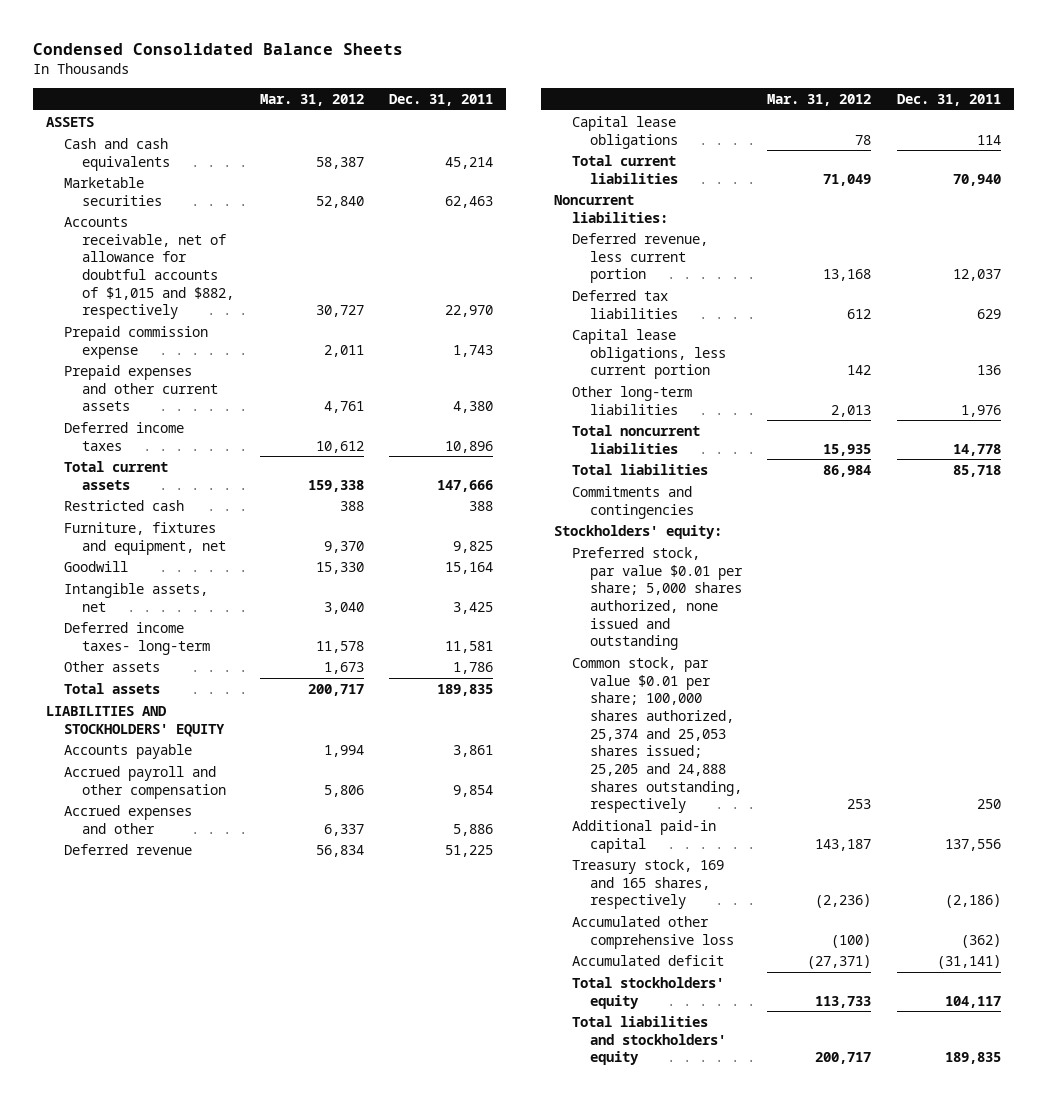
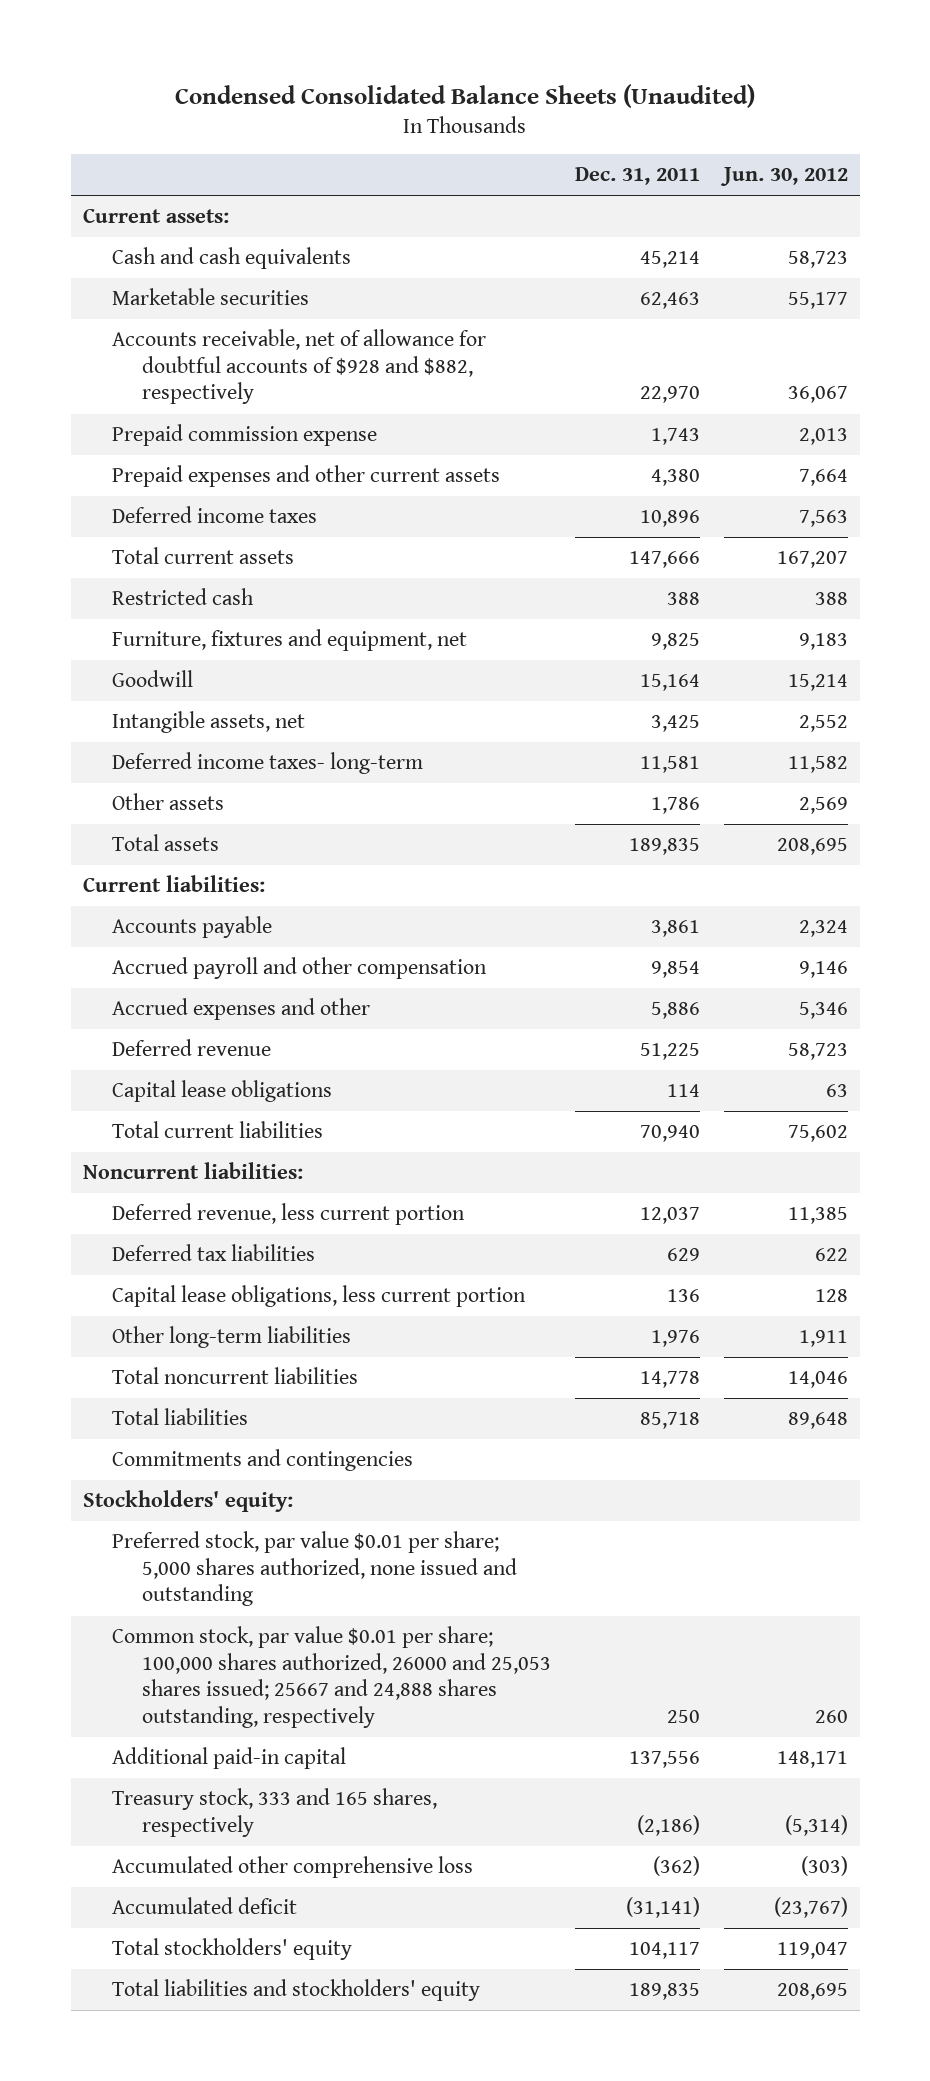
- Condensed Consolidated Balance Sheets
+ Condensed Consolidated Balance Sheets (Unaudited)
- | Mar. 31, 2012 | Dec. 31, 2011
+ | Dec. 31, 2011 | Jun. 30, 2012
- ASSETS
+ Current assets:
- Accounts receivable, net of allowance for doubtful accounts of $1,015 and $882, respectively | 30,727 | 22,970
+ Accounts receivable, net of allowance for doubtful accounts of $928 and $882, respectively | 22,970 | 36,067
- LIABILITIES AND STOCKHOLDERS' EQUITY
+ Current liabilities:
- Common stock, par value $0.01 per share; 100,000 shares authorized, 25,374 and 25,053 shares issued; 25,205 and 24,888 shares outstanding, respectively | 253 | 250
+ Common stock, par value $0.01 per share; 100,000 shares authorized, 26000 and 25,053 shares issued; 25667 and 24,888 shares outstanding, respectively | 250 | 260
- Treasury stock, 169 and 165 shares, respectively | (2,236) | (2,186)
+ Treasury stock, 333 and 165 shares, respectively | (2,186) | (5,314)

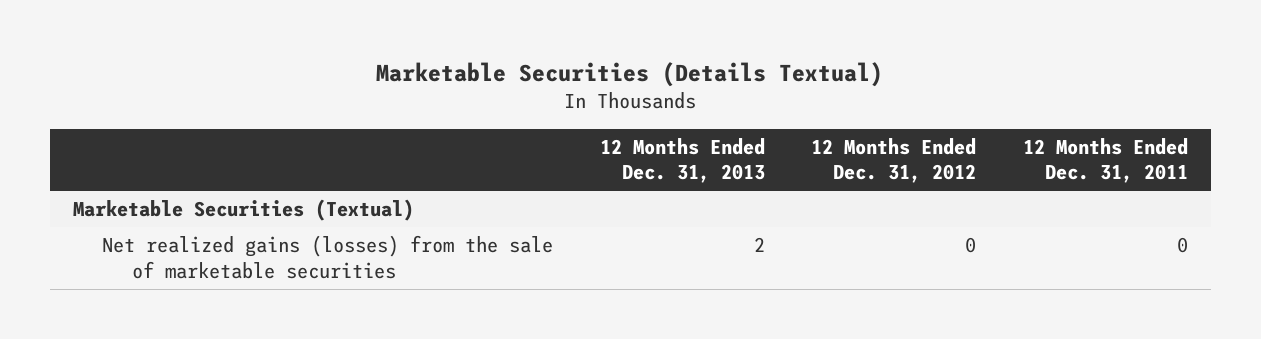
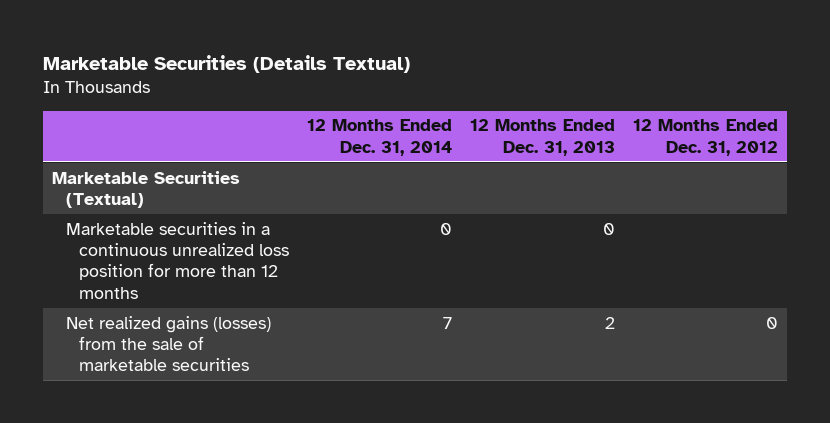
- | 12 Months Ended Dec. 31, 2013 | 12 Months Ended Dec. 31, 2012 | 12 Months Ended Dec. 31, 2011
+ | 12 Months Ended Dec. 31, 2014 | 12 Months Ended Dec. 31, 2013 | 12 Months Ended Dec. 31, 2012
+ Marketable securities in a continuous unrealized loss position for more than 12 months | 0 | 0 |

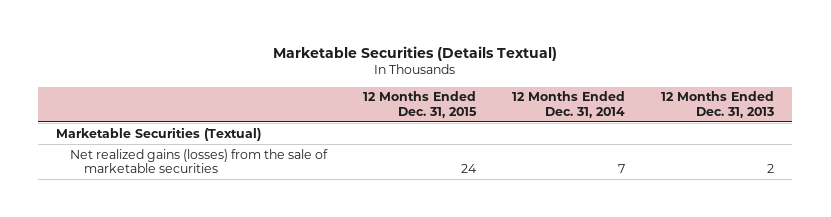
- | 12 Months Ended Dec. 31, 2014 | 12 Months Ended Dec. 31, 2013 | 12 Months Ended Dec. 31, 2012
+ | 12 Months Ended Dec. 31, 2015 | 12 Months Ended Dec. 31, 2014 | 12 Months Ended Dec. 31, 2013
- Marketable securities in a continuous unrealized loss position for more than 12 months | 0 | 0 |

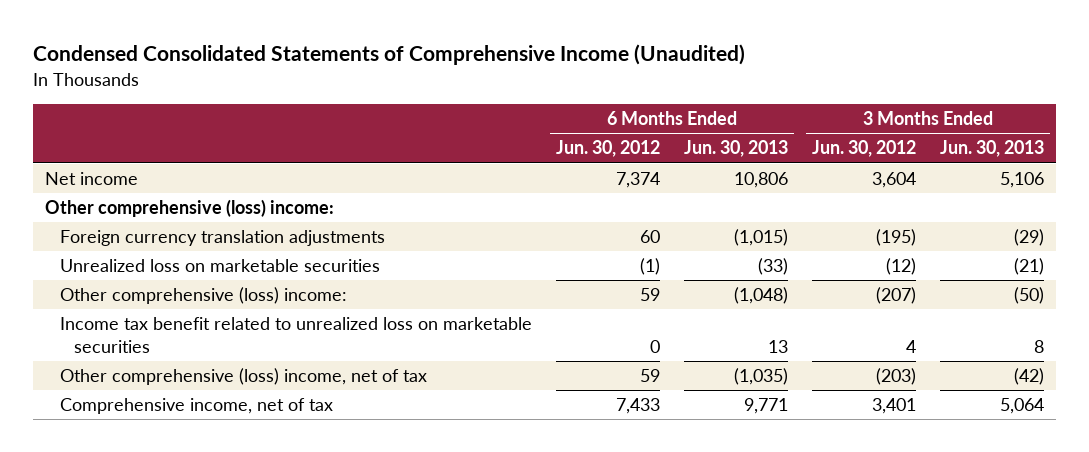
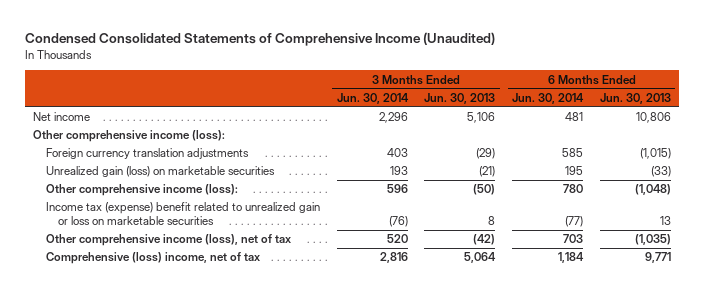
- | 6 Months Ended Jun. 30, 2012 | 6 Months Ended Jun. 30, 2013 | 3 Months Ended Jun. 30, 2012 | 3 Months Ended Jun. 30, 2013
+ | 3 Months Ended Jun. 30, 2014 | 3 Months Ended Jun. 30, 2013 | 6 Months Ended Jun. 30, 2014 | 6 Months Ended Jun. 30, 2013
- Other comprehensive (loss) income:
+ Other comprehensive income (loss):
- Unrealized loss on marketable securities | (1) | (33) | (12) | (21)
- Other comprehensive (loss) income: | 59 | (1,048) | (207) | (50)
- Income tax benefit related to unrealized loss on marketable securities | 0 | 13 | 4 | 8
- Other comprehensive (loss) income, net of tax | 59 | (1,035) | (203) | (42)
- Comprehensive income, net of tax | 7,433 | 9,771 | 3,401 | 5,064
+ Unrealized gain (loss) on marketable securities | 193 | (21) | 195 | (33)
+ Other comprehensive income (loss): | 596 | (50) | 780 | (1,048)
+ Income tax (expense) benefit related to unrealized gain or loss on marketable securities | (76) | 8 | (77) | 13
+ Other comprehensive income (loss), net of tax | 520 | (42) | 703 | (1,035)
+ Comprehensive (loss) income, net of tax | 2,816 | 5,064 | 1,184 | 9,771

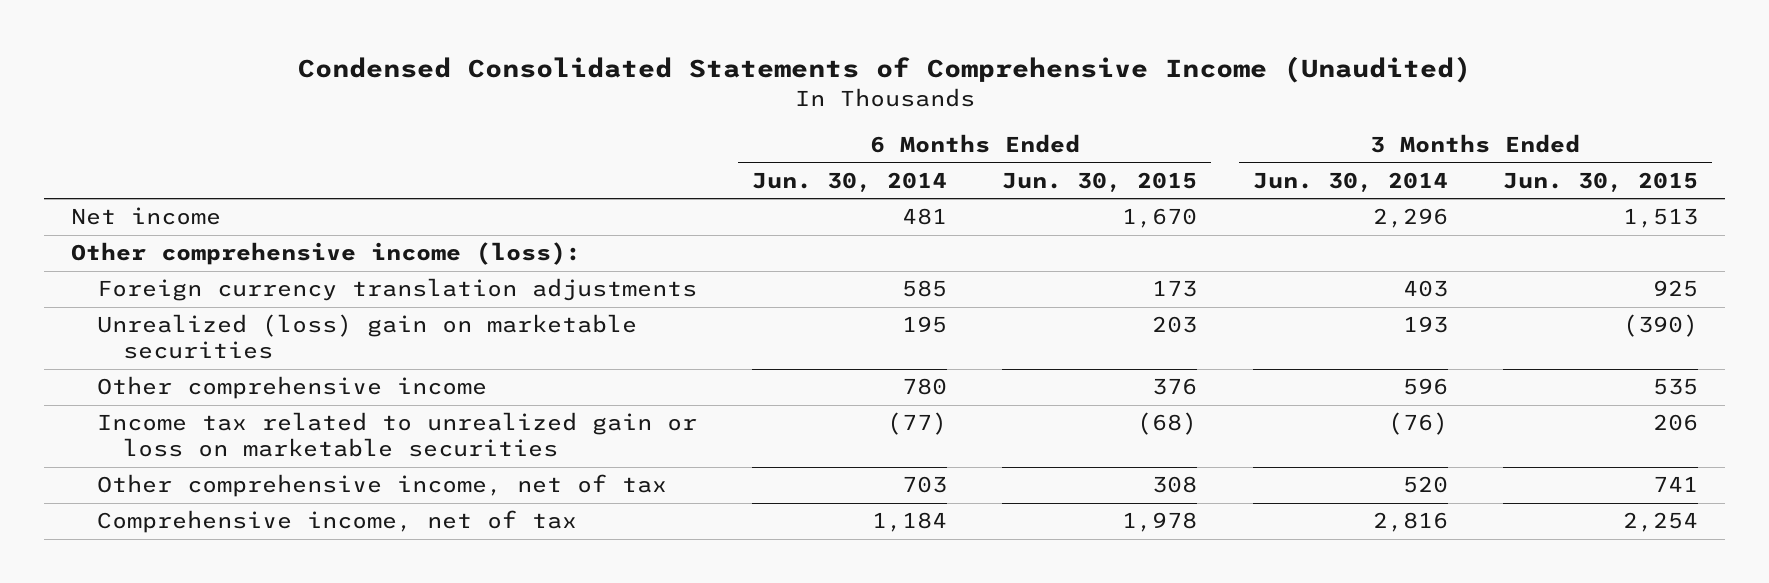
- | 3 Months Ended Jun. 30, 2014 | 3 Months Ended Jun. 30, 2013 | 6 Months Ended Jun. 30, 2014 | 6 Months Ended Jun. 30, 2013
+ | 6 Months Ended Jun. 30, 2014 | 6 Months Ended Jun. 30, 2015 | 3 Months Ended Jun. 30, 2014 | 3 Months Ended Jun. 30, 2015
- Unrealized gain (loss) on marketable securities | 193 | (21) | 195 | (33)
- Other comprehensive income (loss): | 596 | (50) | 780 | (1,048)
- Income tax (expense) benefit related to unrealized gain or loss on marketable securities | (76) | 8 | (77) | 13
- Other comprehensive income (loss), net of tax | 520 | (42) | 703 | (1,035)
- Comprehensive (loss) income, net of tax | 2,816 | 5,064 | 1,184 | 9,771
+ Unrealized (loss) gain on marketable securities | 195 | 203 | 193 | (390)
+ Other comprehensive income | 780 | 376 | 596 | 535
+ Income tax related to unrealized gain or loss on marketable securities | (77) | (68) | (76) | 206
+ Other comprehensive income, net of tax | 703 | 308 | 520 | 741
+ Comprehensive income, net of tax | 1,184 | 1,978 | 2,816 | 2,254

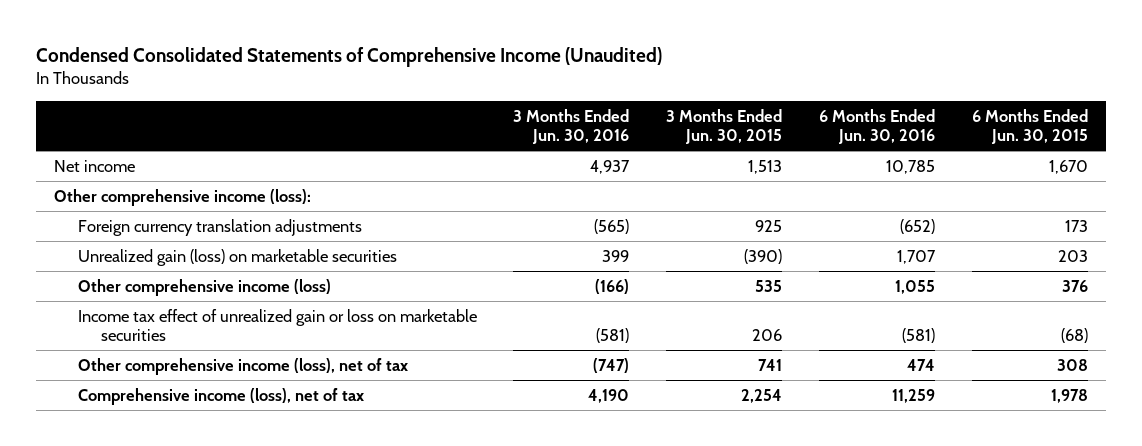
- | 6 Months Ended Jun. 30, 2014 | 6 Months Ended Jun. 30, 2015 | 3 Months Ended Jun. 30, 2014 | 3 Months Ended Jun. 30, 2015
+ | 3 Months Ended Jun. 30, 2016 | 3 Months Ended Jun. 30, 2015 | 6 Months Ended Jun. 30, 2016 | 6 Months Ended Jun. 30, 2015
- Unrealized (loss) gain on marketable securities | 195 | 203 | 193 | (390)
- Other comprehensive income | 780 | 376 | 596 | 535
- Income tax related to unrealized gain or loss on marketable securities | (77) | (68) | (76) | 206
- Other comprehensive income, net of tax | 703 | 308 | 520 | 741
- Comprehensive income, net of tax | 1,184 | 1,978 | 2,816 | 2,254
+ Unrealized gain (loss) on marketable securities | 399 | (390) | 1,707 | 203
+ Other comprehensive income (loss) | (166) | 535 | 1,055 | 376
+ Income tax effect of unrealized gain or loss on marketable securities | (581) | 206 | (581) | (68)
+ Other comprehensive income (loss), net of tax | (747) | 741 | 474 | 308
+ Comprehensive income (loss), net of tax | 4,190 | 2,254 | 11,259 | 1,978

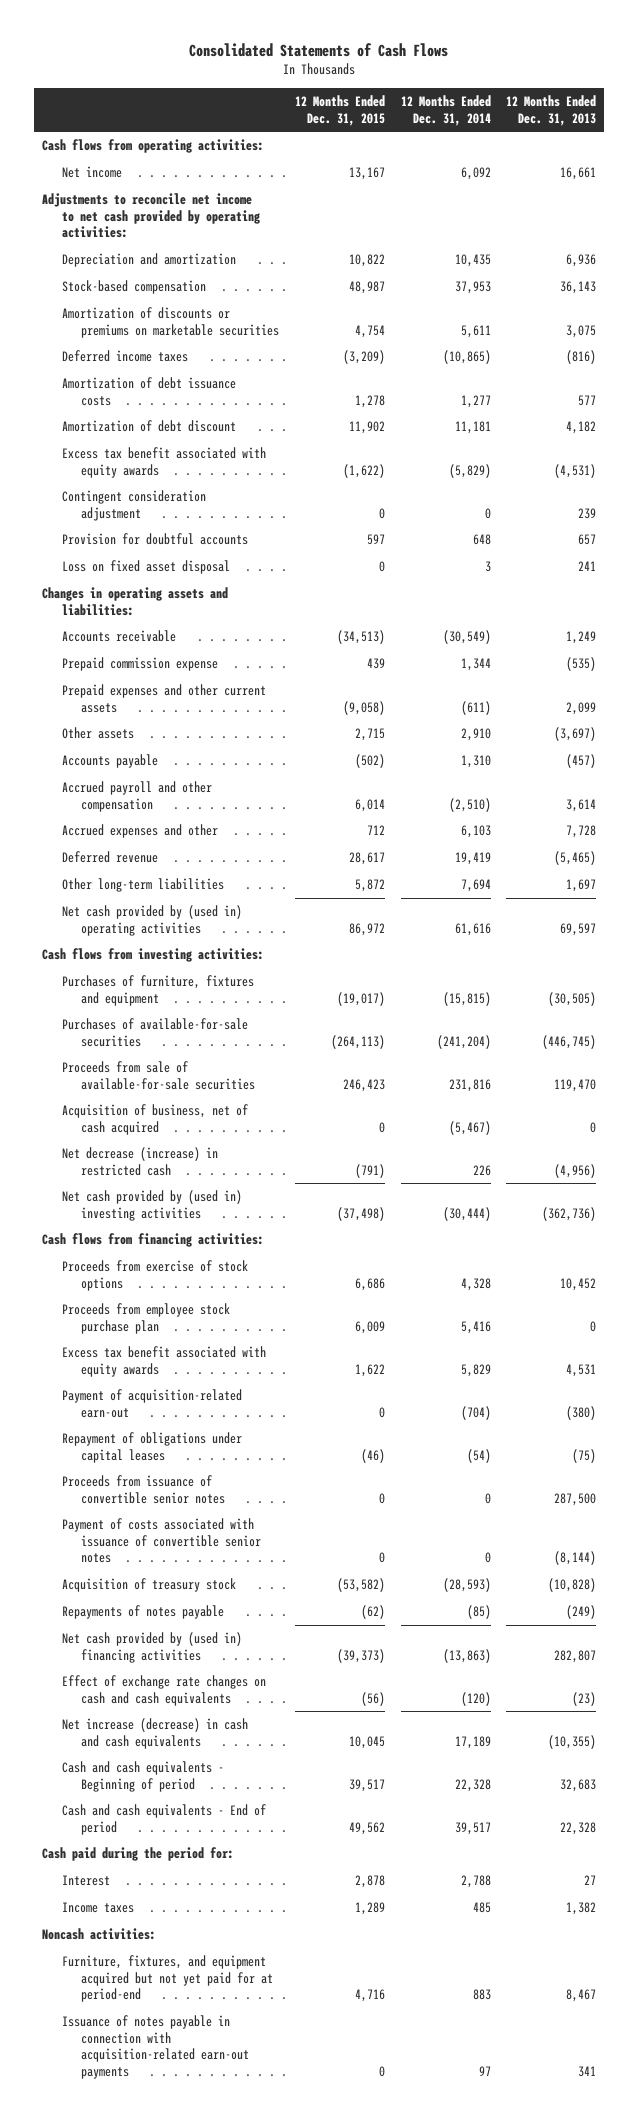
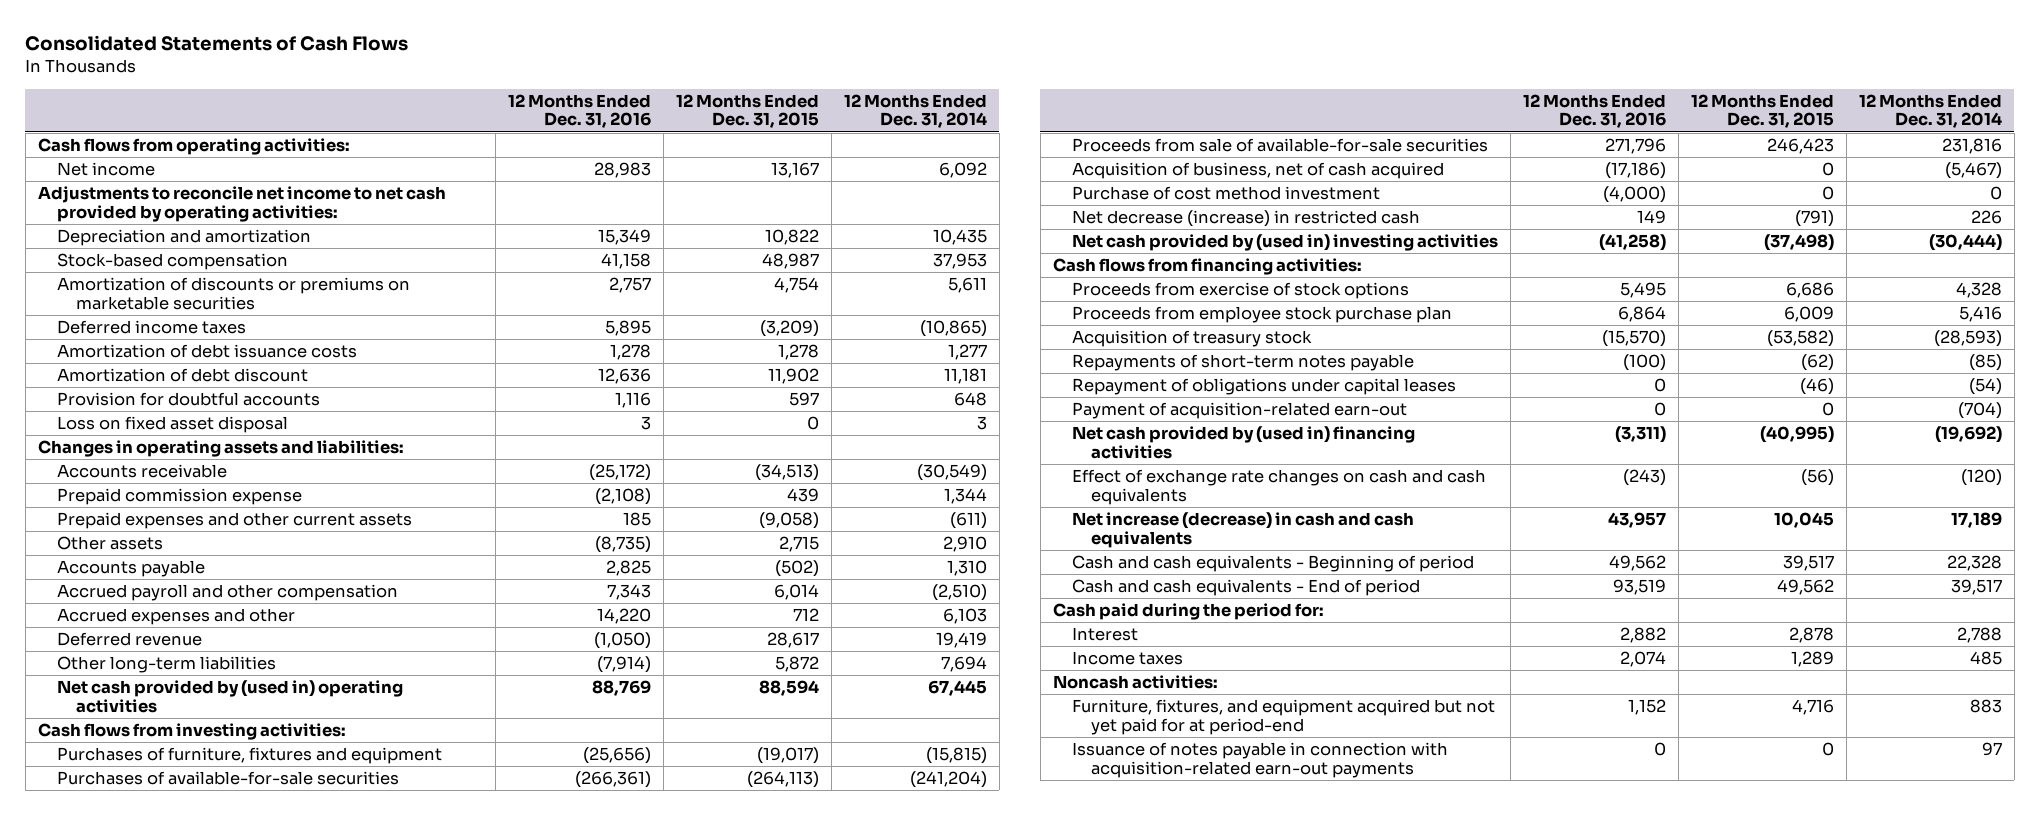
- | 12 Months Ended Dec. 31, 2015 | 12 Months Ended Dec. 31, 2014 | 12 Months Ended Dec. 31, 2013
+ | 12 Months Ended Dec. 31, 2016 | 12 Months Ended Dec. 31, 2015 | 12 Months Ended Dec. 31, 2014
- Excess tax benefit associated with equity awards | (1,622) | (5,829) | (4,531)
- Contingent consideration adjustment | 0 | 0 | 239
- Net cash provided by (used in) operating activities | 86,972 | 61,616 | 69,597
+ Net cash provided by (used in) operating activities | 88,769 | 88,594 | 67,445
+ Purchase of cost method investment | (4,000) | 0 | 0
- Excess tax benefit associated with equity awards | 1,622 | 5,829 | 4,531
- Proceeds from issuance of convertible senior notes | 0 | 0 | 287,500
- Payment of costs associated with issuance of convertible senior notes | 0 | 0 | (8,144)
- Repayments of notes payable | (62) | (85) | (249)
- Net cash provided by (used in) financing activities | (39,373) | (13,863) | 282,807
+ Repayments of short-term notes payable | (100) | (62) | (85)
moved down: Repayment of obligations under capital leases | 0 | (46) | (54)
moved down: Payment of acquisition-related earn-out | 0 | 0 | (704)
+ Net cash provided by (used in) financing activities | (3,311) | (40,995) | (19,692)

